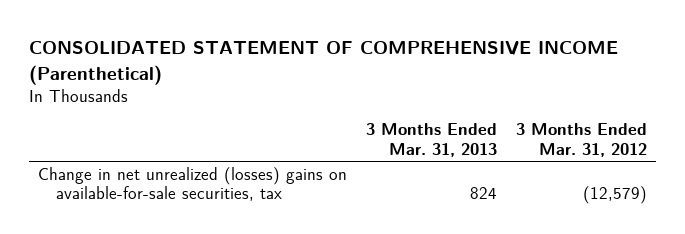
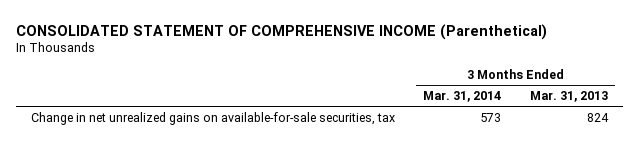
- | 3 Months Ended Mar. 31, 2013 | 3 Months Ended Mar. 31, 2012
+ | 3 Months Ended Mar. 31, 2014 | 3 Months Ended Mar. 31, 2013
- Change in net unrealized (losses) gains on available-for-sale securities, tax | 824 | (12,579)
+ Change in net unrealized gains on available-for-sale securities, tax | 573 | 824

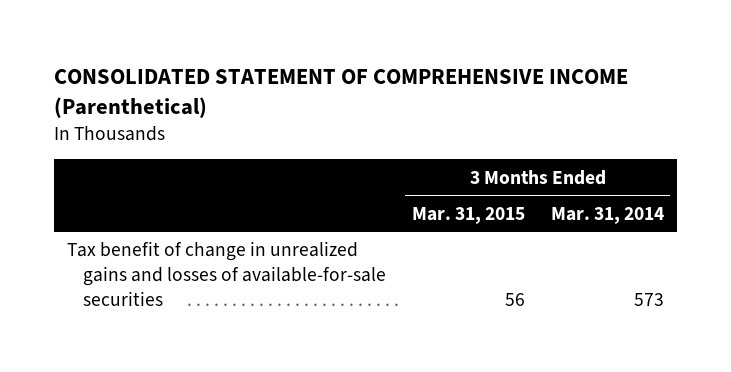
- | 3 Months Ended Mar. 31, 2014 | 3 Months Ended Mar. 31, 2013
+ | 3 Months Ended Mar. 31, 2015 | 3 Months Ended Mar. 31, 2014
- Change in net unrealized gains on available-for-sale securities, tax | 573 | 824
+ Tax benefit of change in unrealized gains and losses of available-for-sale securities | 56 | 573

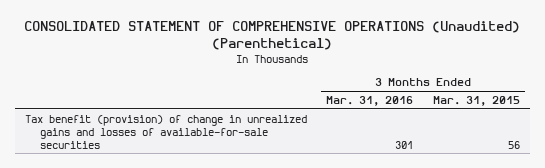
- CONSOLIDATED STATEMENT OF COMPREHENSIVE INCOME (Parenthetical)
+ CONSOLIDATED STATEMENT OF COMPREHENSIVE OPERATIONS (Unaudited) (Parenthetical)
- | 3 Months Ended Mar. 31, 2015 | 3 Months Ended Mar. 31, 2014
+ | 3 Months Ended Mar. 31, 2016 | 3 Months Ended Mar. 31, 2015
- Tax benefit of change in unrealized gains and losses of available-for-sale securities | 56 | 573
+ Tax benefit (provision) of change in unrealized gains and losses of available-for-sale securities | 301 | 56

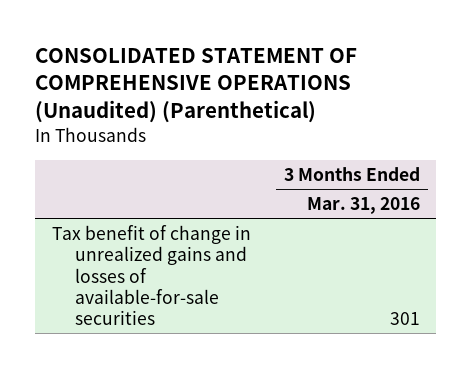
- | 3 Months Ended Mar. 31, 2016 | 3 Months Ended Mar. 31, 2015
+ | 3 Months Ended Mar. 31, 2016
- Tax benefit (provision) of change in unrealized gains and losses of available-for-sale securities | 301 | 56
+ Tax benefit of change in unrealized gains and losses of available-for-sale securities | 301

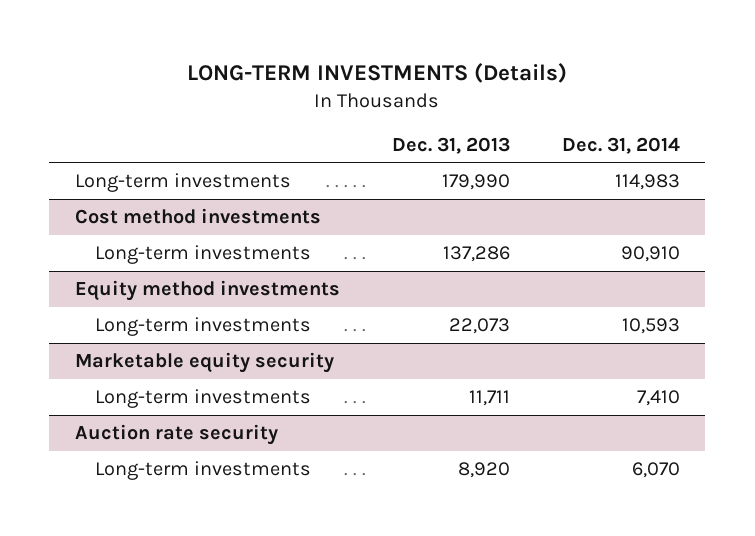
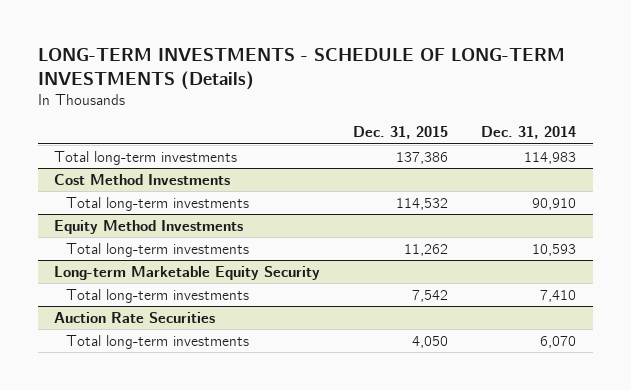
- LONG-TERM INVESTMENTS (Details)
+ LONG-TERM INVESTMENTS - SCHEDULE OF LONG-TERM INVESTMENTS (Details)
- | Dec. 31, 2013 | Dec. 31, 2014
+ | Dec. 31, 2015 | Dec. 31, 2014
- Long-term investments | 179,990 | 114,983
- Cost method investments
- Long-term investments | 137,286 | 90,910
- Equity method investments
- Long-term investments | 22,073 | 10,593
- Marketable equity security
- Long-term investments | 11,711 | 7,410
- Auction rate security
- Long-term investments | 8,920 | 6,070
+ Total long-term investments | 137,386 | 114,983
+ Cost Method Investments
+ Total long-term investments | 114,532 | 90,910
+ Equity Method Investments
+ Total long-term investments | 11,262 | 10,593
+ Long-term Marketable Equity Security
+ Total long-term investments | 7,542 | 7,410
+ Auction Rate Securities
+ Total long-term investments | 4,050 | 6,070

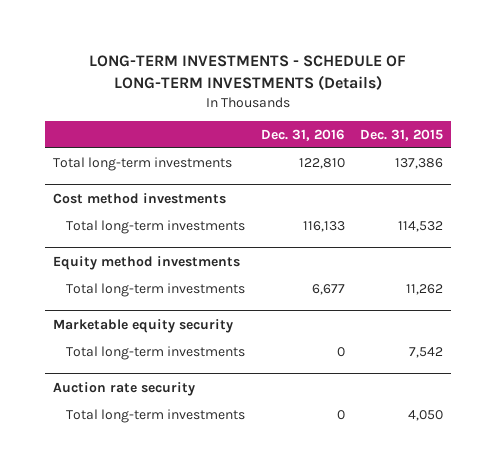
- | Dec. 31, 2015 | Dec. 31, 2014
+ | Dec. 31, 2016 | Dec. 31, 2015
- Cost Method Investments
+ Cost method investments
- Equity Method Investments
+ Equity method investments
- Long-term Marketable Equity Security
+ Marketable equity security
- Auction Rate Securities
+ Auction rate security

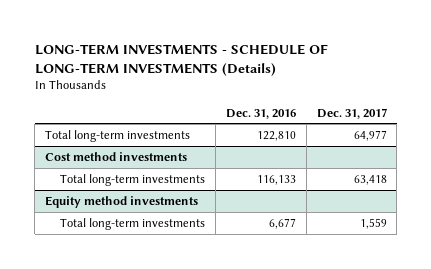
- | Dec. 31, 2016 | Dec. 31, 2015
+ | Dec. 31, 2016 | Dec. 31, 2017
- Marketable equity security
- Total long-term investments | 0 | 7,542
- Auction rate security
- Total long-term investments | 0 | 4,050

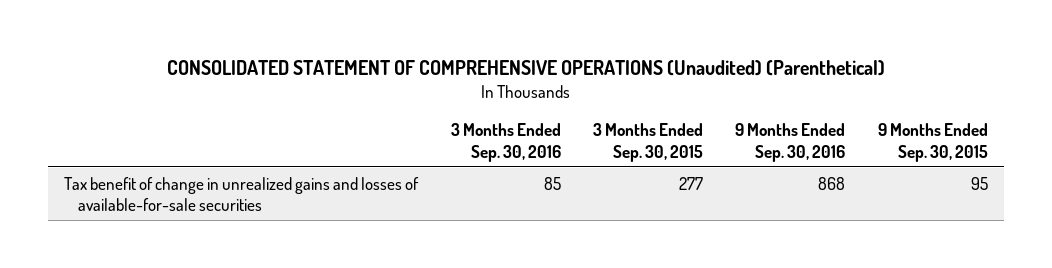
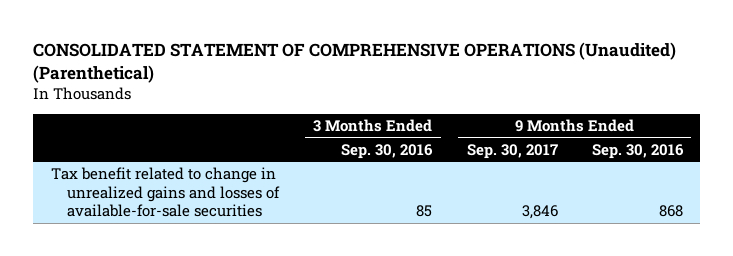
- | 3 Months Ended Sep. 30, 2016 | 3 Months Ended Sep. 30, 2015 | 9 Months Ended Sep. 30, 2016 | 9 Months Ended Sep. 30, 2015
+ | 3 Months Ended Sep. 30, 2016 | 9 Months Ended Sep. 30, 2017 | 9 Months Ended Sep. 30, 2016
- Tax benefit of change in unrealized gains and losses of available-for-sale securities | 85 | 277 | 868 | 95
+ Tax benefit related to change in unrealized gains and losses of available-for-sale securities | 85 | 3,846 | 868

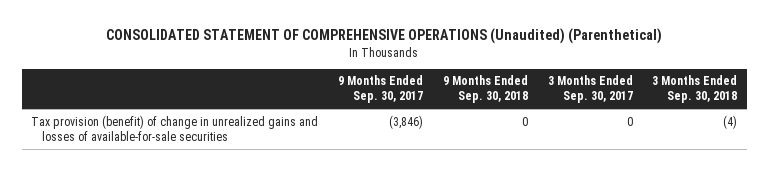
- | 3 Months Ended Sep. 30, 2016 | 9 Months Ended Sep. 30, 2017 | 9 Months Ended Sep. 30, 2016
+ | 9 Months Ended Sep. 30, 2017 | 9 Months Ended Sep. 30, 2018 | 3 Months Ended Sep. 30, 2017 | 3 Months Ended Sep. 30, 2018
- Tax benefit related to change in unrealized gains and losses of available-for-sale securities | 85 | 3,846 | 868
+ Tax provision (benefit) of change in unrealized gains and losses of available-for-sale securities | (3,846) | 0 | 0 | (4)

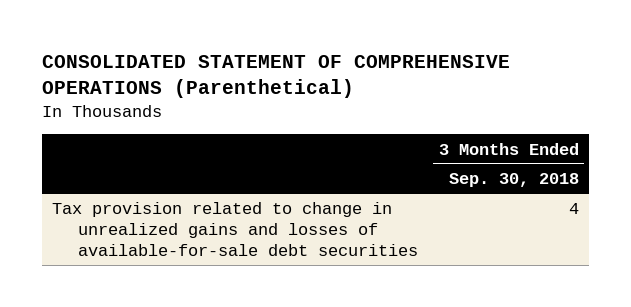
- CONSOLIDATED STATEMENT OF COMPREHENSIVE OPERATIONS (Unaudited) (Parenthetical)
+ CONSOLIDATED STATEMENT OF COMPREHENSIVE OPERATIONS (Parenthetical)
- | 9 Months Ended Sep. 30, 2017 | 9 Months Ended Sep. 30, 2018 | 3 Months Ended Sep. 30, 2017 | 3 Months Ended Sep. 30, 2018
+ | 3 Months Ended Sep. 30, 2018
- Tax provision (benefit) of change in unrealized gains and losses of available-for-sale securities | (3,846) | 0 | 0 | (4)
+ Tax provision related to change in unrealized gains and losses of available-for-sale debt securities | 4

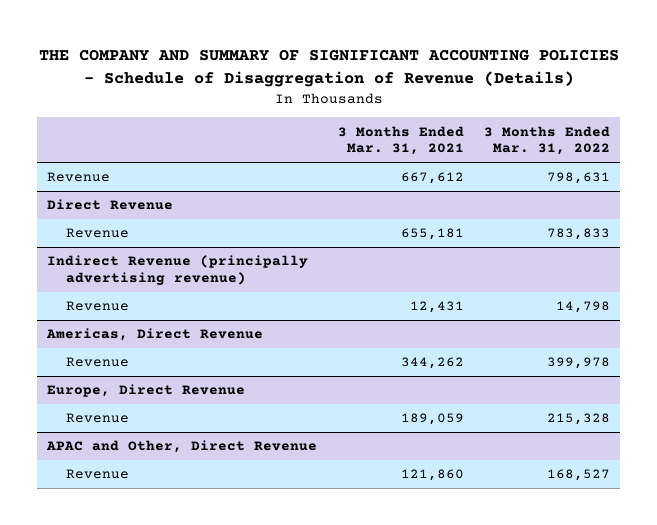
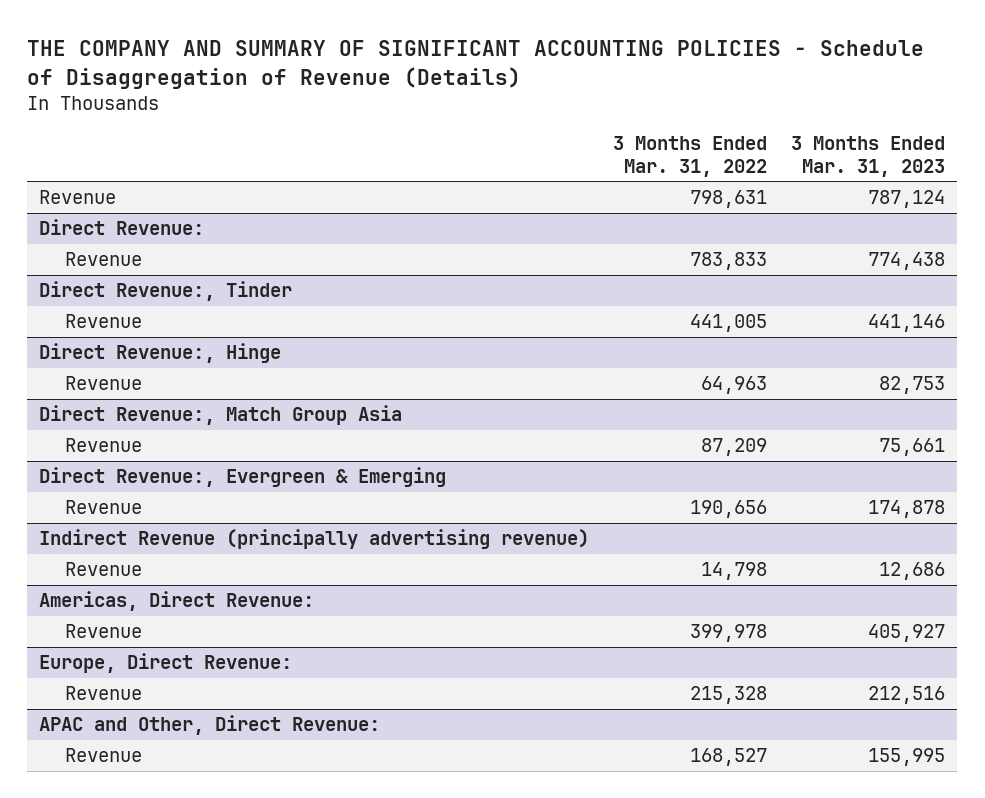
- | 3 Months Ended Mar. 31, 2021 | 3 Months Ended Mar. 31, 2022
+ | 3 Months Ended Mar. 31, 2022 | 3 Months Ended Mar. 31, 2023
- Direct Revenue
+ Direct Revenue:
+ Direct Revenue:, Tinder
+ Revenue | 441,005 | 441,146
+ Direct Revenue:, Hinge
+ Revenue | 64,963 | 82,753
+ Direct Revenue:, Match Group Asia
+ Revenue | 87,209 | 75,661
+ Direct Revenue:, Evergreen & Emerging
+ Revenue | 190,656 | 174,878
- Americas, Direct Revenue
+ Americas, Direct Revenue:
- Europe, Direct Revenue
+ Europe, Direct Revenue:
- APAC and Other, Direct Revenue
+ APAC and Other, Direct Revenue:

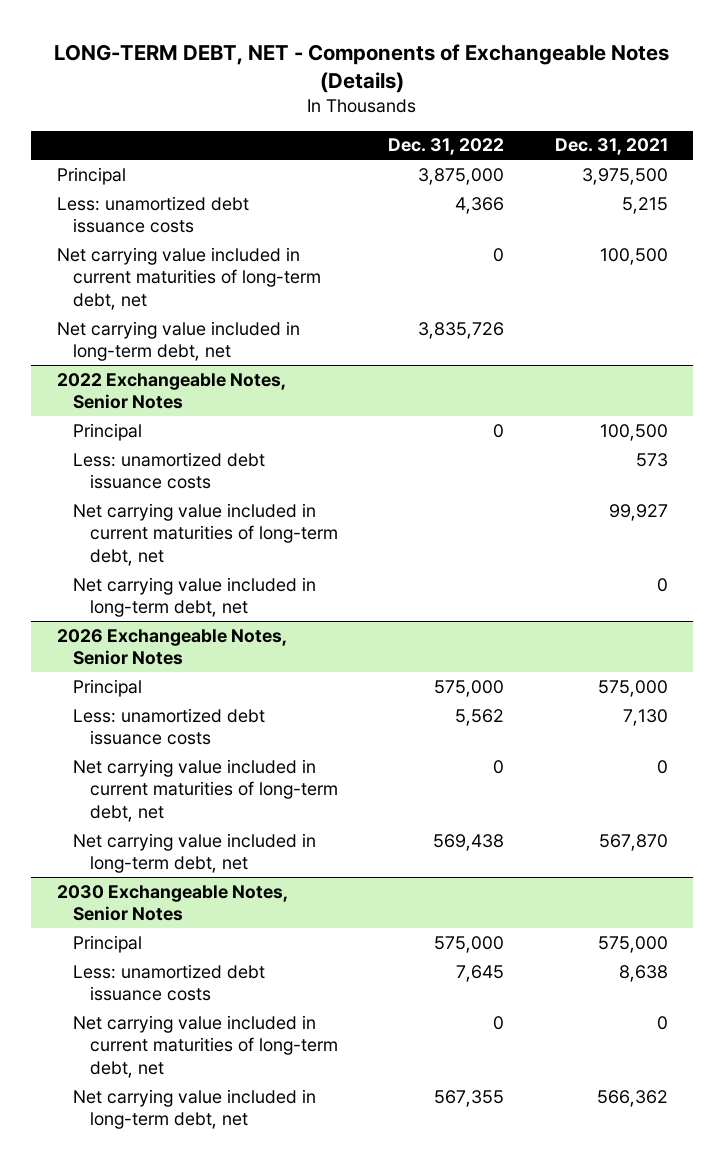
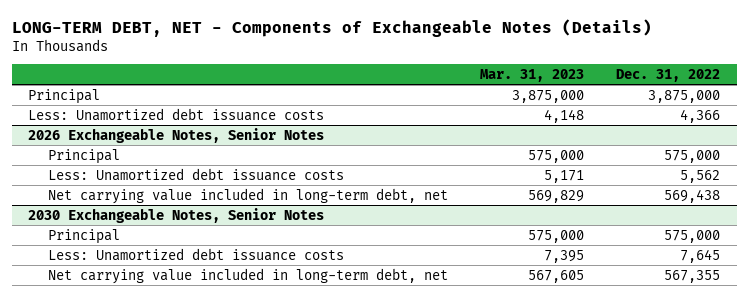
- | Dec. 31, 2022 | Dec. 31, 2021
+ | Mar. 31, 2023 | Dec. 31, 2022
- Less: unamortized debt issuance costs | 4,366 | 5,215
- Net carrying value included in current maturities of long-term debt, net | 0 | 100,500
- Net carrying value included in long-term debt, net | 3,835,726 |
- 2022 Exchangeable Notes, Senior Notes
- Principal | 0 | 100,500
- Less: unamortized debt issuance costs | | 573
- Net carrying value included in current maturities of long-term debt, net | | 99,927
- Net carrying value included in long-term debt, net | | 0
+ Less: Unamortized debt issuance costs | 4,148 | 4,366
@ 2026 Exchangeable Notes, Senior Notes
- Less: unamortized debt issuance costs | 5,562 | 7,130
- Net carrying value included in current maturities of long-term debt, net | 0 | 0
+ Less: Unamortized debt issuance costs | 5,171 | 5,562
@ 2030 Exchangeable Notes, Senior Notes
- Less: unamortized debt issuance costs | 7,645 | 8,638
- Net carrying value included in current maturities of long-term debt, net | 0 | 0
+ Less: Unamortized debt issuance costs | 7,395 | 7,645

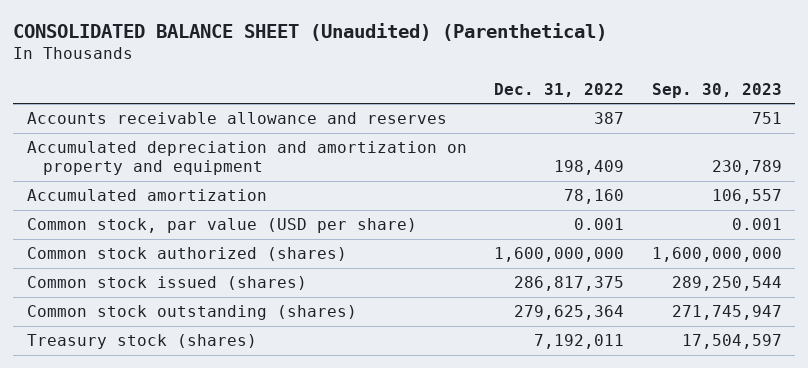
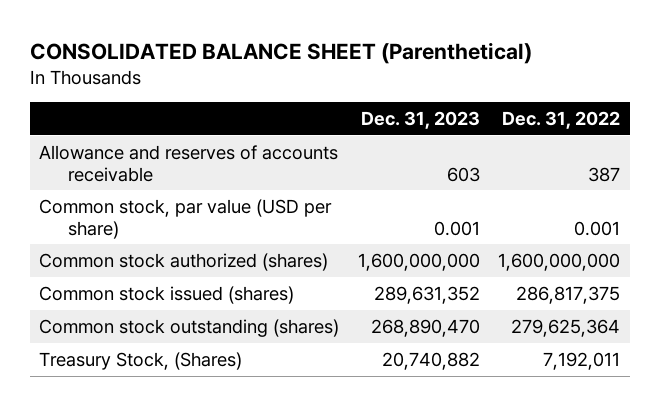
- CONSOLIDATED BALANCE SHEET (Unaudited) (Parenthetical)
+ CONSOLIDATED BALANCE SHEET (Parenthetical)
- | Dec. 31, 2022 | Sep. 30, 2023
+ | Dec. 31, 2023 | Dec. 31, 2022
- Accounts receivable allowance and reserves | 387 | 751
- Accumulated depreciation and amortization on property and equipment | 198,409 | 230,789
- Accumulated amortization | 78,160 | 106,557
+ Allowance and reserves of accounts receivable | 603 | 387
- Treasury stock (shares) | 7,192,011 | 17,504,597
+ Treasury Stock, (Shares) | 20,740,882 | 7,192,011

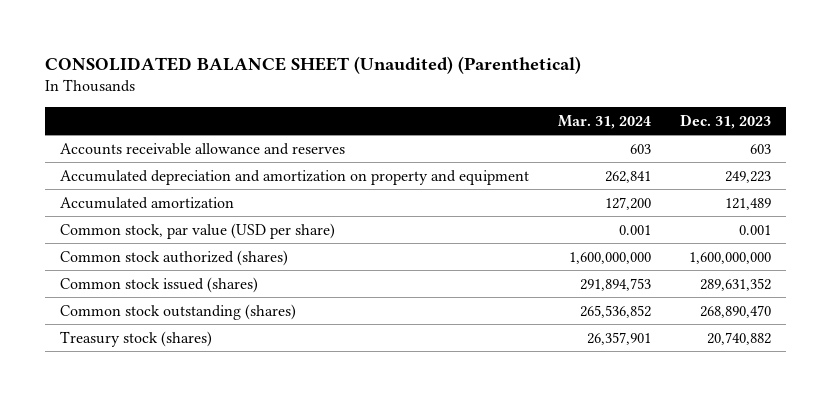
- CONSOLIDATED BALANCE SHEET (Parenthetical)
+ CONSOLIDATED BALANCE SHEET (Unaudited) (Parenthetical)
- | Dec. 31, 2023 | Dec. 31, 2022
+ | Mar. 31, 2024 | Dec. 31, 2023
- Allowance and reserves of accounts receivable | 603 | 387
+ Accounts receivable allowance and reserves | 603 | 603
+ Accumulated depreciation and amortization on property and equipment | 262,841 | 249,223
+ Accumulated amortization | 127,200 | 121,489
- Treasury Stock, (Shares) | 20,740,882 | 7,192,011
+ Treasury stock (shares) | 26,357,901 | 20,740,882

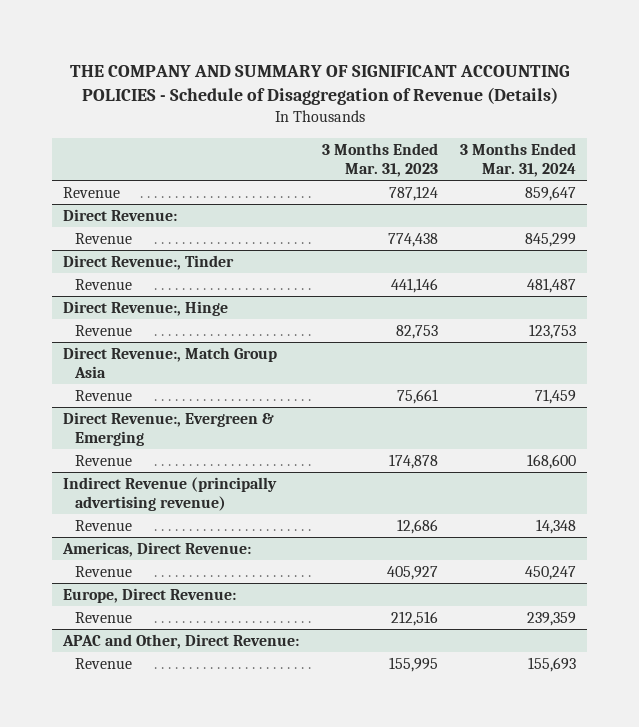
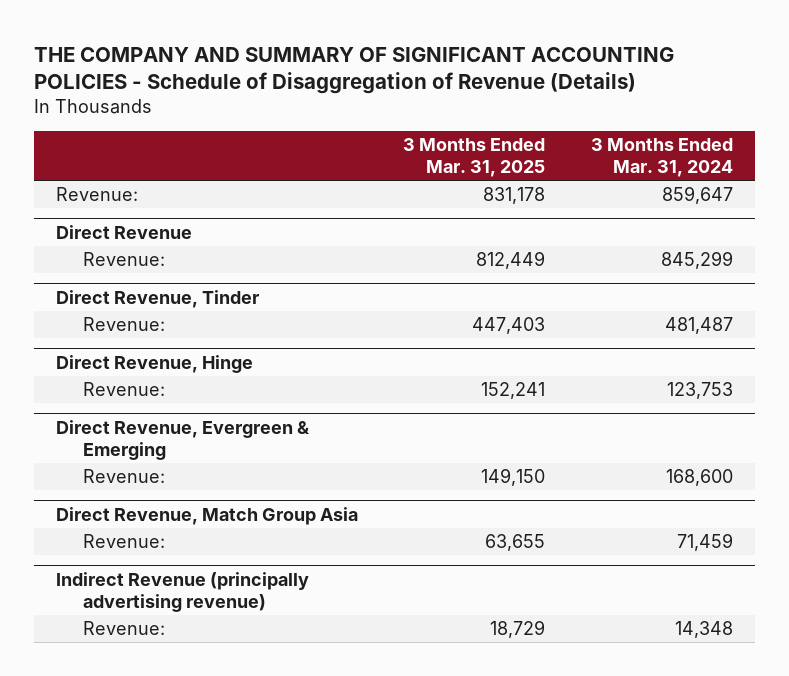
- | 3 Months Ended Mar. 31, 2023 | 3 Months Ended Mar. 31, 2024
+ | 3 Months Ended Mar. 31, 2025 | 3 Months Ended Mar. 31, 2024
- Revenue | 787,124 | 859,647
- Direct Revenue:
- Revenue | 774,438 | 845,299
- Direct Revenue:, Tinder
- Revenue | 441,146 | 481,487
- Direct Revenue:, Hinge
- Revenue | 82,753 | 123,753
- Direct Revenue:, Match Group Asia
- Revenue | 75,661 | 71,459
- Direct Revenue:, Evergreen & Emerging
- Revenue | 174,878 | 168,600
+ Revenue: | 831,178 | 859,647
+ Direct Revenue
+ Revenue: | 812,449 | 845,299
+ Direct Revenue, Tinder
+ Revenue: | 447,403 | 481,487
+ Direct Revenue, Hinge
+ Revenue: | 152,241 | 123,753
+ Direct Revenue, Evergreen & Emerging
+ Revenue: | 149,150 | 168,600
+ Direct Revenue, Match Group Asia
+ Revenue: | 63,655 | 71,459
@ Indirect Revenue (principally advertising revenue)
- Revenue | 12,686 | 14,348
- Americas, Direct Revenue:
- Revenue | 405,927 | 450,247
- Europe, Direct Revenue:
- Revenue | 212,516 | 239,359
- APAC and Other, Direct Revenue:
- Revenue | 155,995 | 155,693
@ Indirect Revenue (principally advertising revenue)
+ Revenue: | 18,729 | 14,348

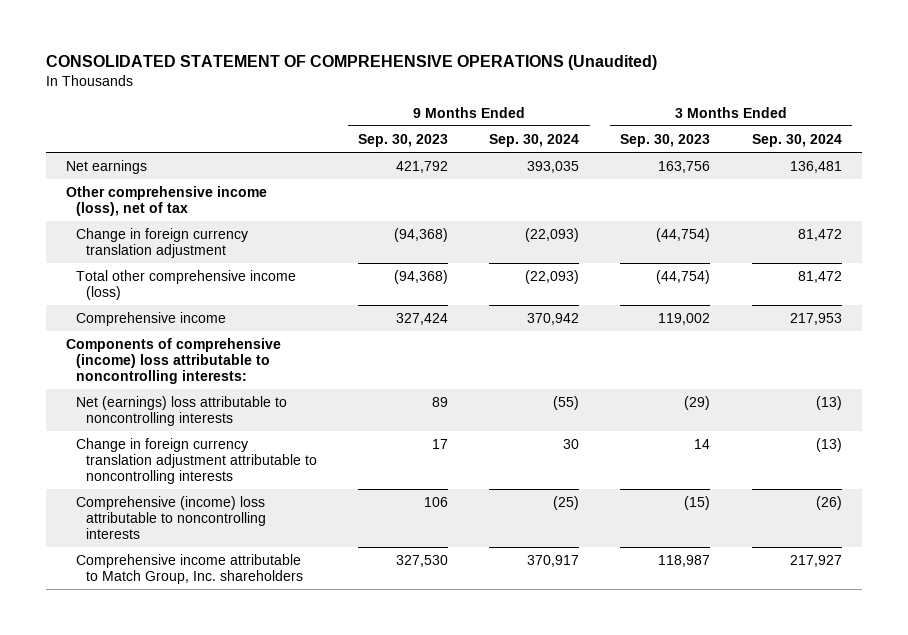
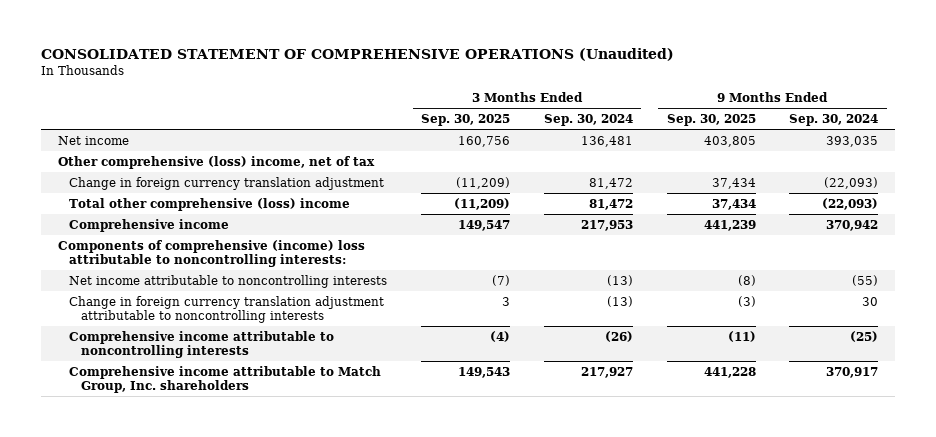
- | 9 Months Ended Sep. 30, 2023 | 9 Months Ended Sep. 30, 2024 | 3 Months Ended Sep. 30, 2023 | 3 Months Ended Sep. 30, 2024
+ | 3 Months Ended Sep. 30, 2025 | 3 Months Ended Sep. 30, 2024 | 9 Months Ended Sep. 30, 2025 | 9 Months Ended Sep. 30, 2024
- Net earnings | 421,792 | 393,035 | 163,756 | 136,481
- Other comprehensive income (loss), net of tax
+ Net income | 160,756 | 136,481 | 403,805 | 393,035
+ Other comprehensive (loss) income, net of tax
- Total other comprehensive income (loss) | (94,368) | (22,093) | (44,754) | 81,472
+ Total other comprehensive (loss) income | (11,209) | 81,472 | 37,434 | (22,093)
- Net (earnings) loss attributable to noncontrolling interests | 89 | (55) | (29) | (13)
+ Net income attributable to noncontrolling interests | (7) | (13) | (8) | (55)
- Comprehensive (income) loss attributable to noncontrolling interests | 106 | (25) | (15) | (26)
+ Comprehensive income attributable to noncontrolling interests | (4) | (26) | (11) | (25)

